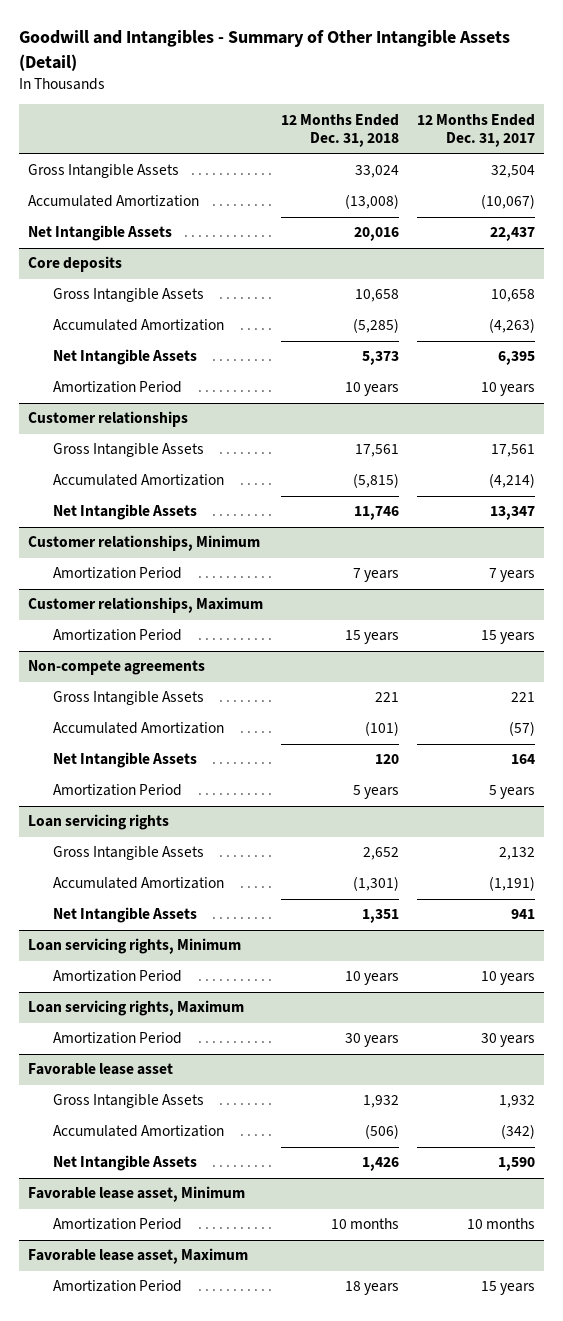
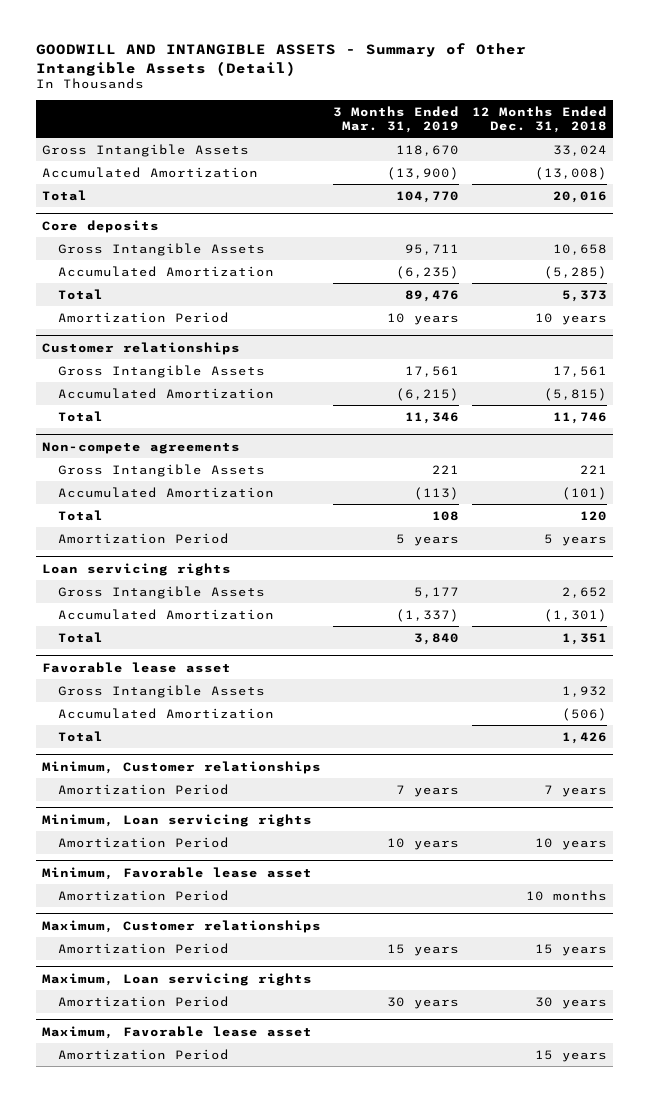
- Goodwill and Intangibles - Summary of Other Intangible Assets (Detail)
+ GOODWILL AND INTANGIBLE ASSETS - Summary of Other Intangible Assets (Detail)
- | 12 Months Ended Dec. 31, 2018 | 12 Months Ended Dec. 31, 2017
+ | 3 Months Ended Mar. 31, 2019 | 12 Months Ended Dec. 31, 2018
- Net Intangible Assets | 20,016 | 22,437
+ Total | 104,770 | 20,016
@ Core deposits
- Net Intangible Assets | 5,373 | 6,395
+ Total | 89,476 | 5,373
@ Customer relationships
- Net Intangible Assets | 11,746 | 13,347
- Customer relationships, Minimum
- Amortization Period | 7 years | 7 years
- Customer relationships, Maximum
- Amortization Period | 15 years | 15 years
@ Customer relationships
+ Total | 11,346 | 11,746
@ Non-compete agreements
- Net Intangible Assets | 120 | 164
+ Total | 108 | 120
@ Loan servicing rights
- Net Intangible Assets | 1,351 | 941
- Loan servicing rights, Minimum
- Amortization Period | 10 years | 10 years
- Loan servicing rights, Maximum
- Amortization Period | 30 years | 30 years
@ Loan servicing rights
+ Total | 3,840 | 1,351
@ Favorable lease asset
- Net Intangible Assets | 1,426 | 1,590
- Favorable lease asset, Minimum
@ Favorable lease asset
+ Total | | 1,426
+ Minimum, Customer relationships
+ Amortization Period | 7 years | 7 years
+ Minimum, Loan servicing rights
+ Amortization Period | 10 years | 10 years
+ Minimum, Favorable lease asset
- Favorable lease asset, Maximum
- Amortization Period | 18 years | 15 years
+ Maximum, Customer relationships
+ Amortization Period | 15 years | 15 years
+ Maximum, Loan servicing rights
+ Amortization Period | 30 years | 30 years
+ Maximum, Favorable lease asset
+ Amortization Period | | 15 years

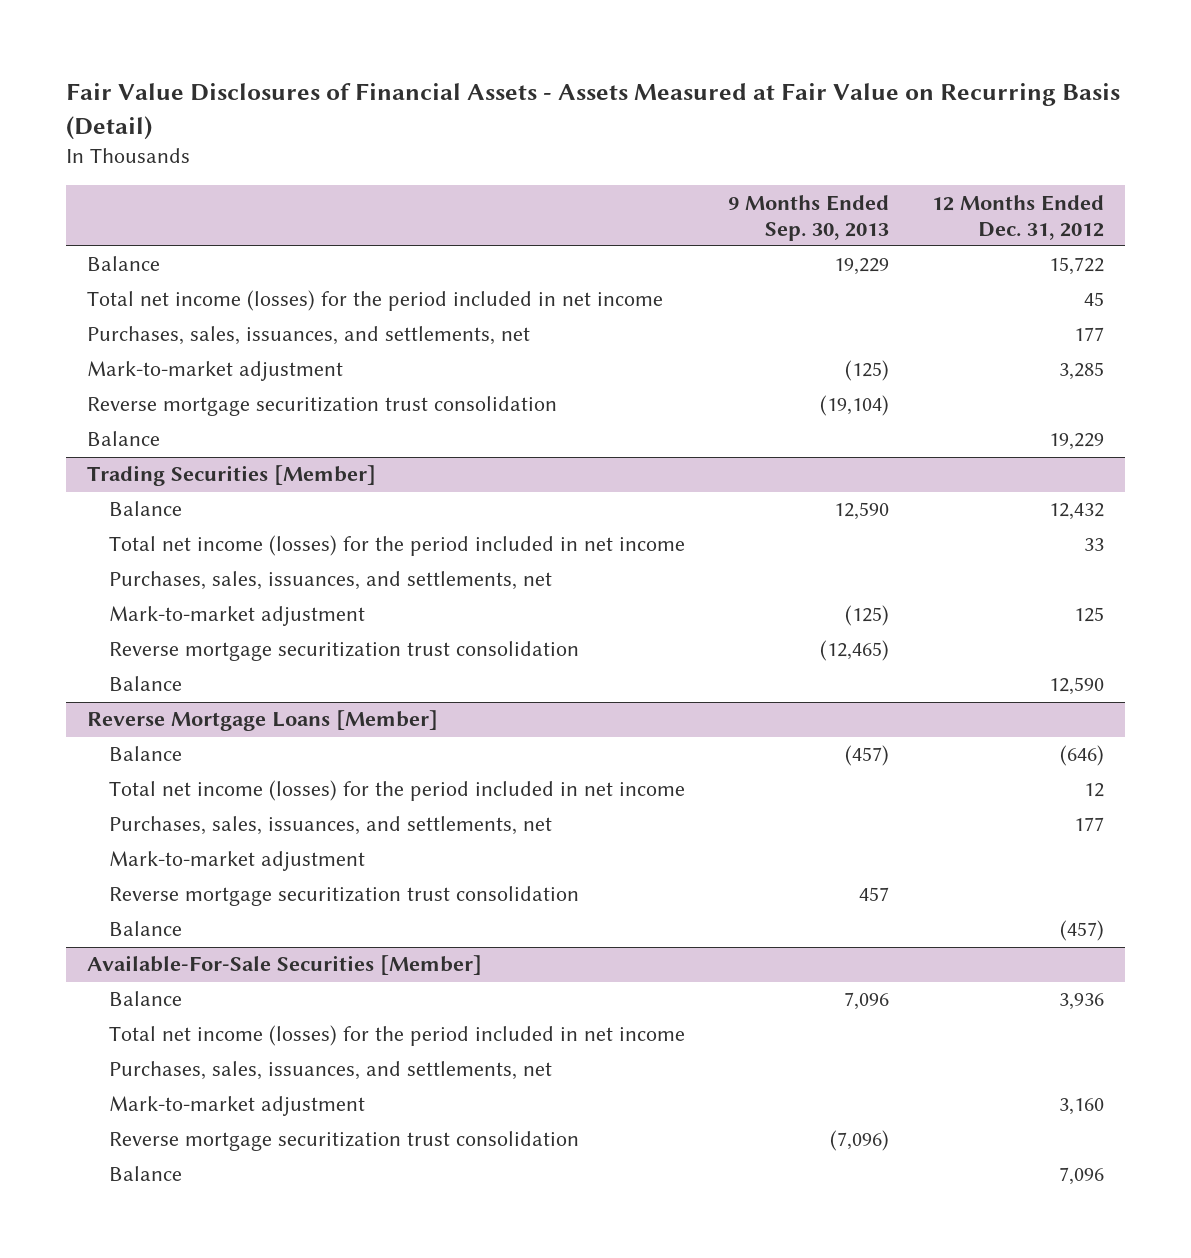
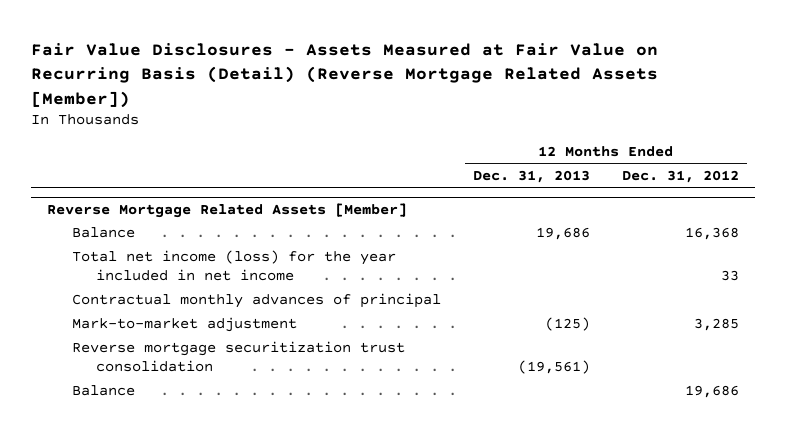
- Fair Value Disclosures of Financial Assets - Assets Measured at Fair Value on Recurring Basis (Detail)
+ Fair Value Disclosures - Assets Measured at Fair Value on Recurring Basis (Detail) (Reverse Mortgage Related Assets [Member])
- | 9 Months Ended Sep. 30, 2013 | 12 Months Ended Dec. 31, 2012
+ | 12 Months Ended Dec. 31, 2013 | 12 Months Ended Dec. 31, 2012
- Balance | 19,229 | 15,722
- Total net income (losses) for the period included in net income | | 45
- Purchases, sales, issuances, and settlements, net | | 177
+ Reverse Mortgage Related Assets [Member]
+ Balance | 19,686 | 16,368
+ Total net income (loss) for the year included in net income | | 33
+ Contractual monthly advances of principal
- Balance | | 19,229
- Trading Securities [Member]
- Balance | 12,590 | 12,432
- Total net income (losses) for the period included in net income | | 33
- Purchases, sales, issuances, and settlements, net
- Mark-to-market adjustment | (125) | 125
- Reverse mortgage securitization trust consolidation | (12,465) |
- Balance | | 12,590
- Reverse Mortgage Loans [Member]
- Balance | (457) | (646)
- Total net income (losses) for the period included in net income | | 12
- Purchases, sales, issuances, and settlements, net | | 177
- Mark-to-market adjustment
- Reverse mortgage securitization trust consolidation | 457 |
- Balance | | (457)
- Available-For-Sale Securities [Member]
- Balance | 7,096 | 3,936
- Total net income (losses) for the period included in net income
- Purchases, sales, issuances, and settlements, net
- Mark-to-market adjustment | | 3,160
- Reverse mortgage securitization trust consolidation | (7,096) |
- Balance | | 7,096
+ Balance | | 19,686

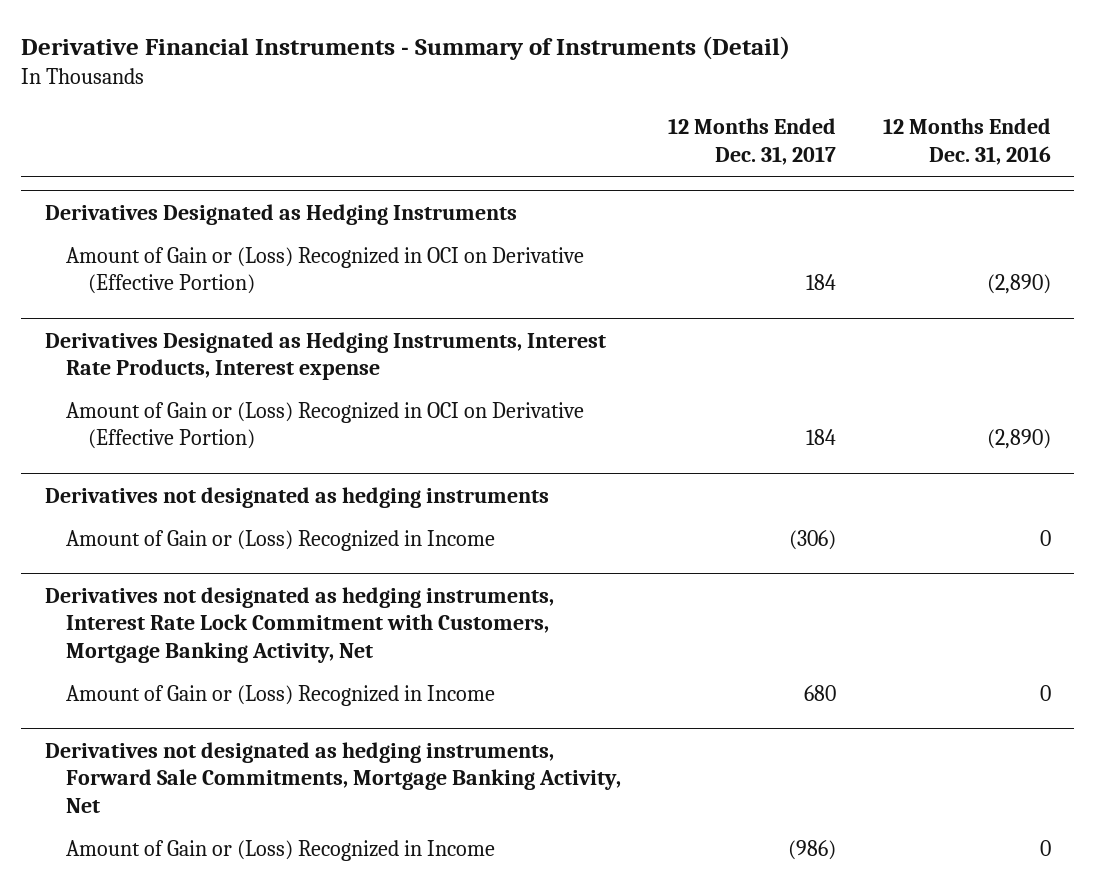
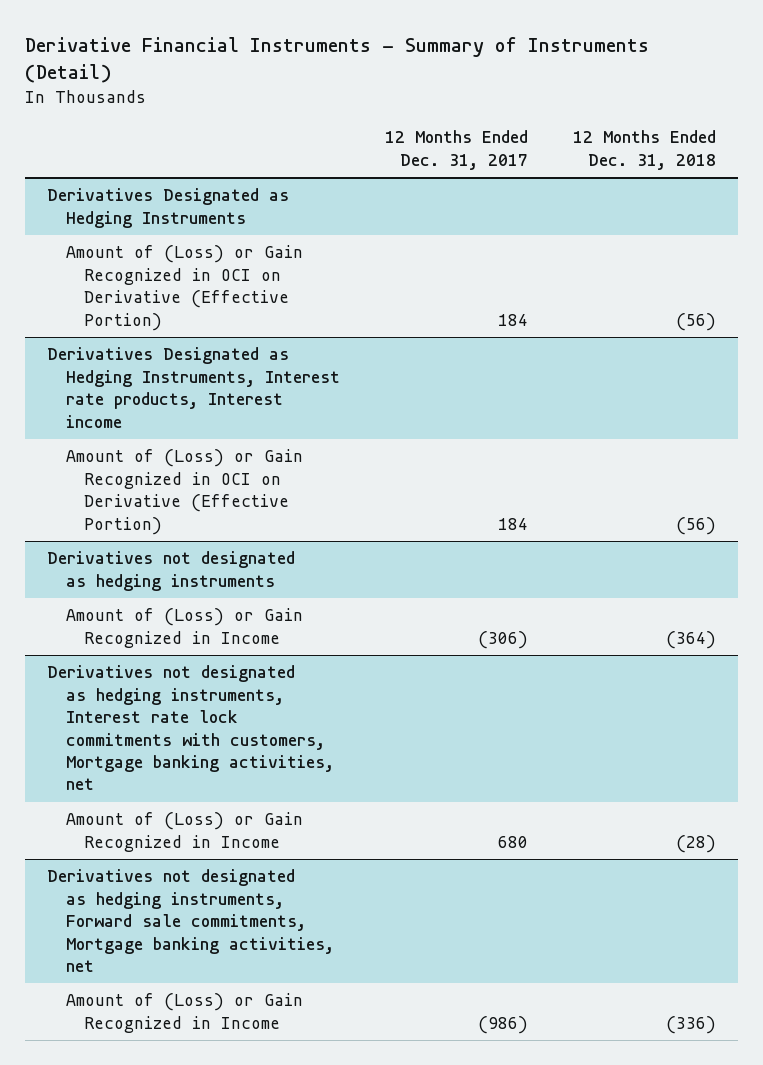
- | 12 Months Ended Dec. 31, 2017 | 12 Months Ended Dec. 31, 2016
+ | 12 Months Ended Dec. 31, 2017 | 12 Months Ended Dec. 31, 2018
@ Derivatives Designated as Hedging Instruments
- Amount of Gain or (Loss) Recognized in OCI on Derivative (Effective Portion) | 184 | (2,890)
- Derivatives Designated as Hedging Instruments, Interest Rate Products, Interest expense
- Amount of Gain or (Loss) Recognized in OCI on Derivative (Effective Portion) | 184 | (2,890)
@ Derivatives Designated as Hedging Instruments
+ Amount of (Loss) or Gain Recognized in OCI on Derivative (Effective Portion) | 184 | (56)
+ Derivatives Designated as Hedging Instruments, Interest rate products, Interest income
+ Amount of (Loss) or Gain Recognized in OCI on Derivative (Effective Portion) | 184 | (56)
@ Derivatives not designated as hedging instruments
- Amount of Gain or (Loss) Recognized in Income | (306) | 0
- Derivatives not designated as hedging instruments, Interest Rate Lock Commitment with Customers, Mortgage Banking Activity, Net
- Amount of Gain or (Loss) Recognized in Income | 680 | 0
- Derivatives not designated as hedging instruments, Forward Sale Commitments, Mortgage Banking Activity, Net
- Amount of Gain or (Loss) Recognized in Income | (986) | 0
@ Derivatives not designated as hedging instruments
+ Amount of (Loss) or Gain Recognized in Income | (306) | (364)
+ Derivatives not designated as hedging instruments, Interest rate lock commitments with customers, Mortgage banking activities, net
+ Amount of (Loss) or Gain Recognized in Income | 680 | (28)
+ Derivatives not designated as hedging instruments, Forward sale commitments, Mortgage banking activities, net
+ Amount of (Loss) or Gain Recognized in Income | (986) | (336)

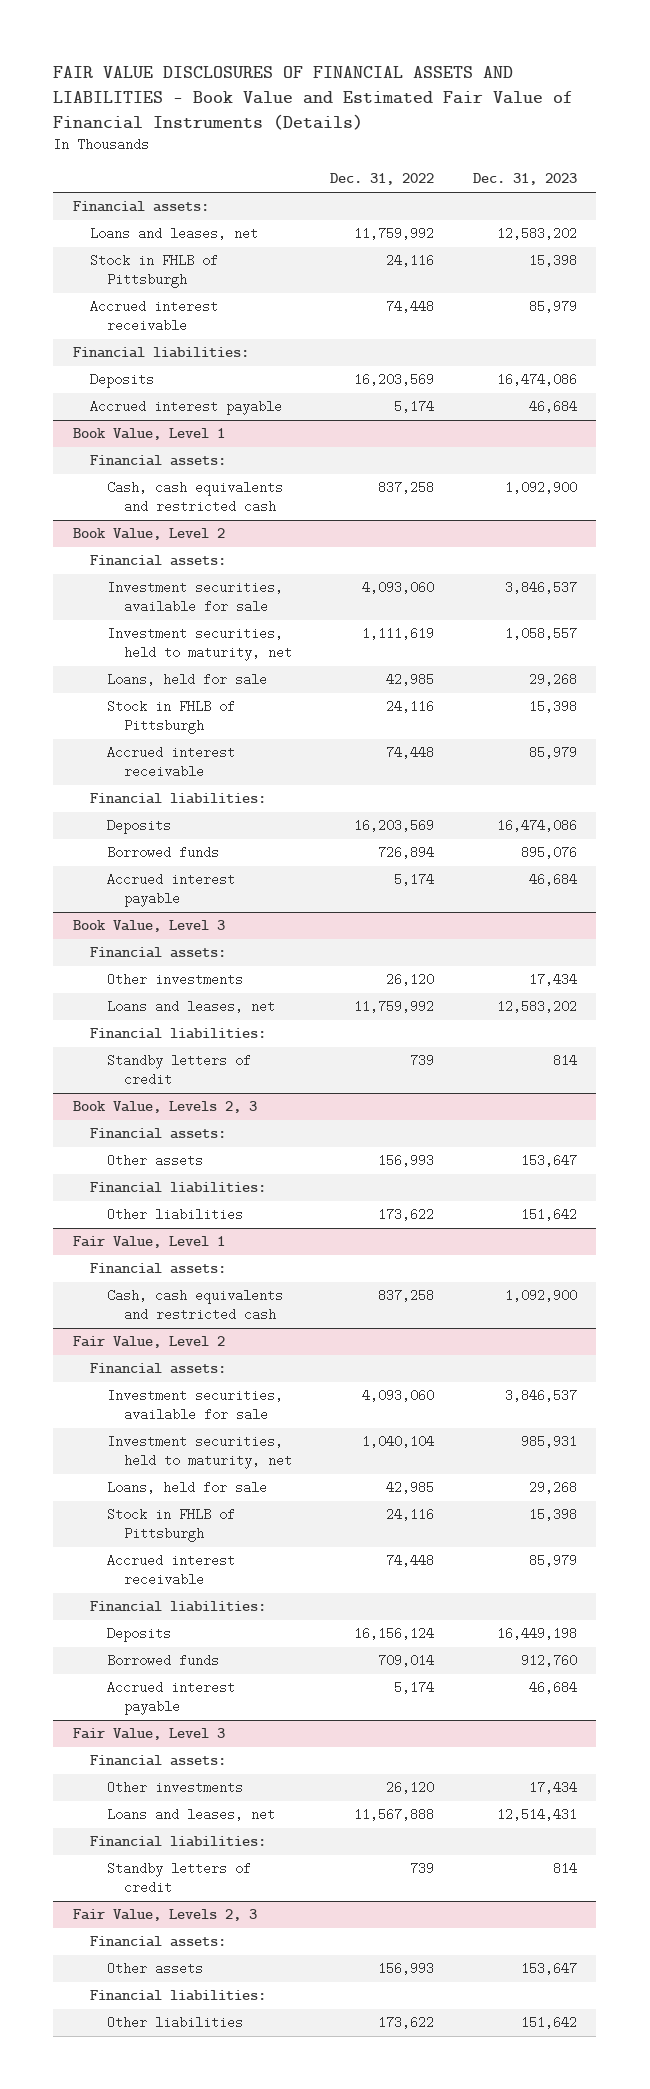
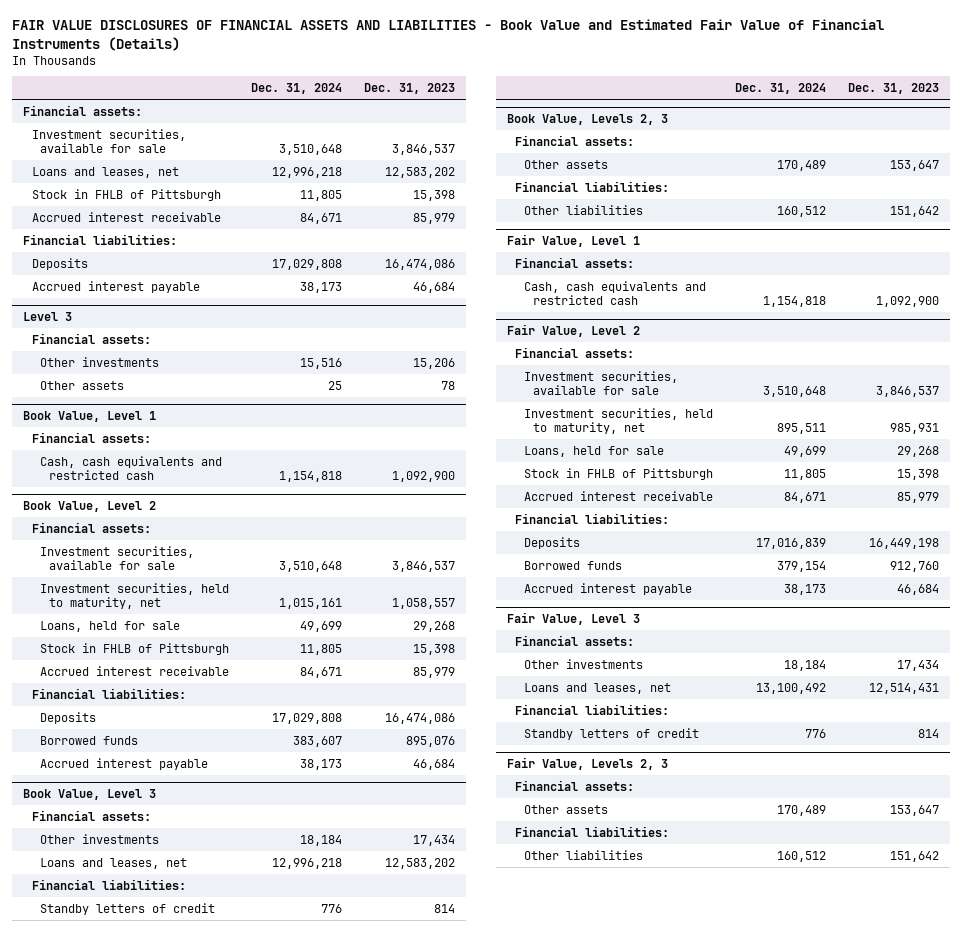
- | Dec. 31, 2022 | Dec. 31, 2023
+ | Dec. 31, 2024 | Dec. 31, 2023
+ Investment securities, available for sale | 3,510,648 | 3,846,537
+ Level 3
+ Financial assets:
+ Other investments | 15,516 | 15,206
+ Other assets | 25 | 78

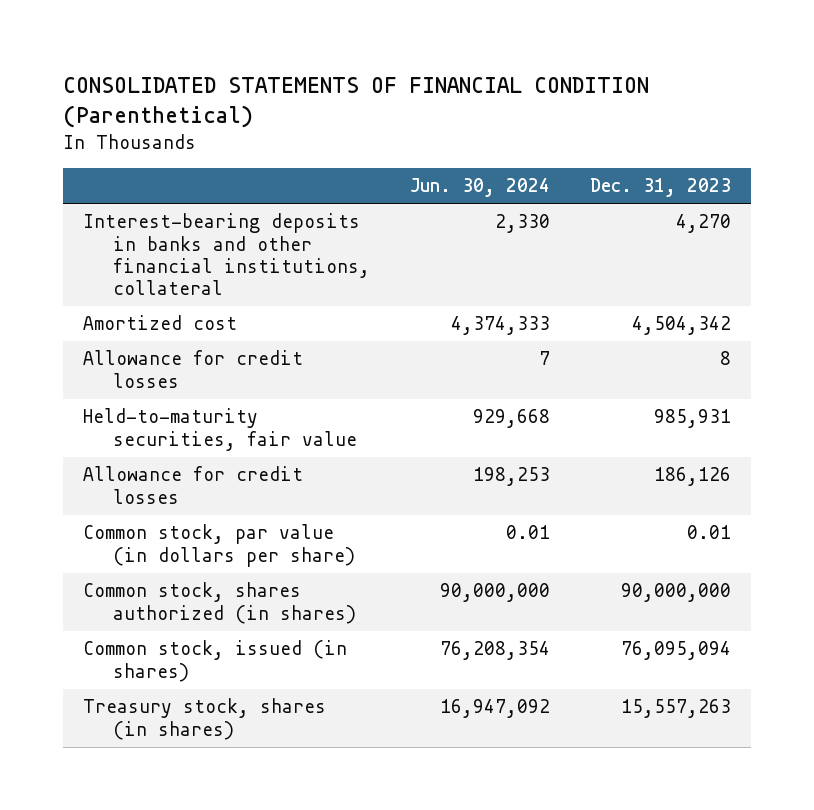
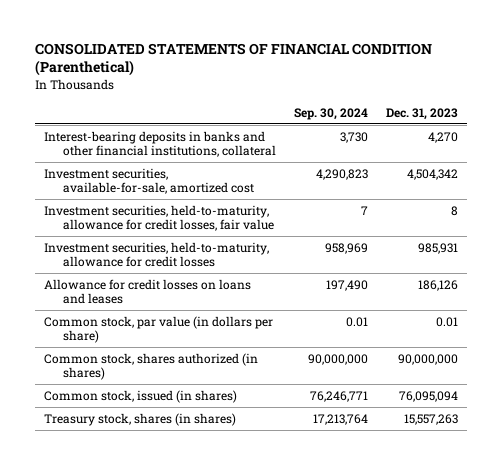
- | Jun. 30, 2024 | Dec. 31, 2023
+ | Sep. 30, 2024 | Dec. 31, 2023
- Amortized cost | 4,374,333 | 4,504,342
- Allowance for credit losses | 7 | 8
- Held-to-maturity securities, fair value | 929,668 | 985,931
- Allowance for credit losses | 198,253 | 186,126
+ Investment securities, available-for-sale, amortized cost | 4,290,823 | 4,504,342
+ Investment securities, held-to-maturity, allowance for credit losses, fair value | 7 | 8
+ Investment securities, held-to-maturity, allowance for credit losses | 958,969 | 985,931
+ Allowance for credit losses on loans and leases | 197,490 | 186,126

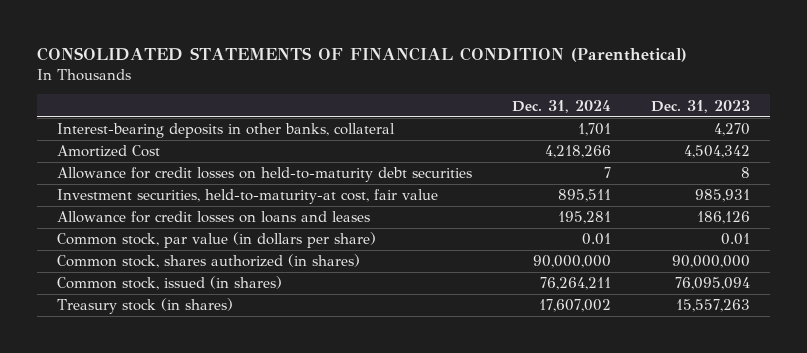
- | Sep. 30, 2024 | Dec. 31, 2023
+ | Dec. 31, 2024 | Dec. 31, 2023
- Interest-bearing deposits in banks and other financial institutions, collateral | 3,730 | 4,270
- Investment securities, available-for-sale, amortized cost | 4,290,823 | 4,504,342
- Investment securities, held-to-maturity, allowance for credit losses, fair value | 7 | 8
- Investment securities, held-to-maturity, allowance for credit losses | 958,969 | 985,931
+ Interest-bearing deposits in other banks, collateral | 1,701 | 4,270
+ Amortized Cost | 4,218,266 | 4,504,342
+ Allowance for credit losses on held-to-maturity debt securities | 7 | 8
+ Investment securities, held-to-maturity-at cost, fair value | 895,511 | 985,931
- Treasury stock, shares (in shares) | 17,213,764 | 15,557,263
+ Treasury stock (in shares) | 17,607,002 | 15,557,263

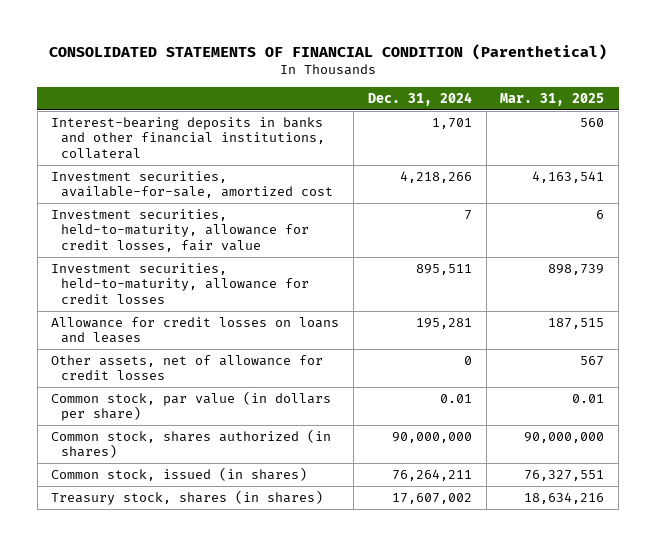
- | Dec. 31, 2024 | Dec. 31, 2023
+ | Dec. 31, 2024 | Mar. 31, 2025
- Interest-bearing deposits in other banks, collateral | 1,701 | 4,270
- Amortized Cost | 4,218,266 | 4,504,342
- Allowance for credit losses on held-to-maturity debt securities | 7 | 8
- Investment securities, held-to-maturity-at cost, fair value | 895,511 | 985,931
+ Interest-bearing deposits in banks and other financial institutions, collateral | 1,701 | 560
+ Investment securities, available-for-sale, amortized cost | 4,218,266 | 4,163,541
+ Investment securities, held-to-maturity, allowance for credit losses, fair value | 7 | 6
+ Investment securities, held-to-maturity, allowance for credit losses | 895,511 | 898,739
+ Other assets, net of allowance for credit losses | 0 | 567
- Treasury stock (in shares) | 17,607,002 | 15,557,263
+ Treasury stock, shares (in shares) | 17,607,002 | 18,634,216

